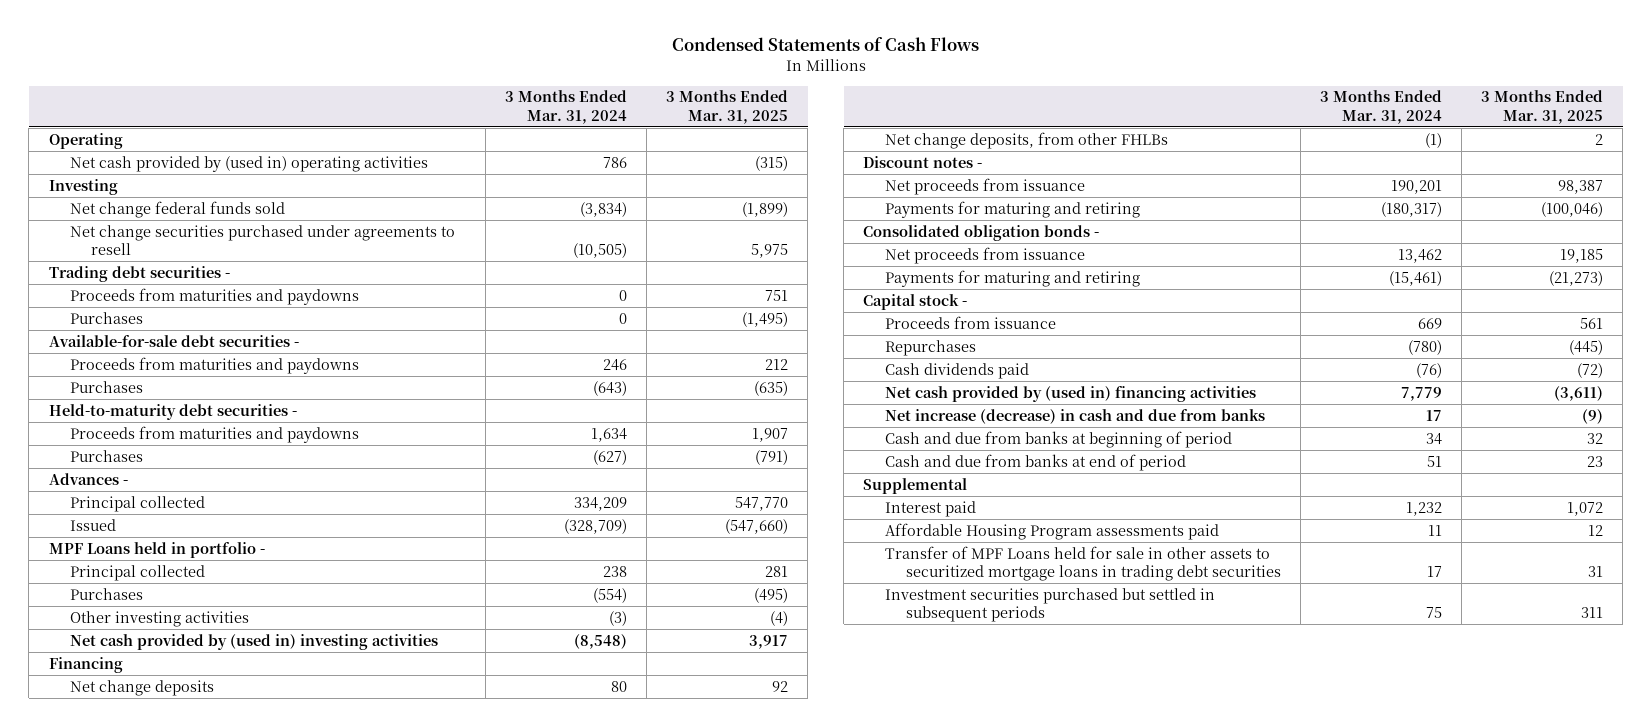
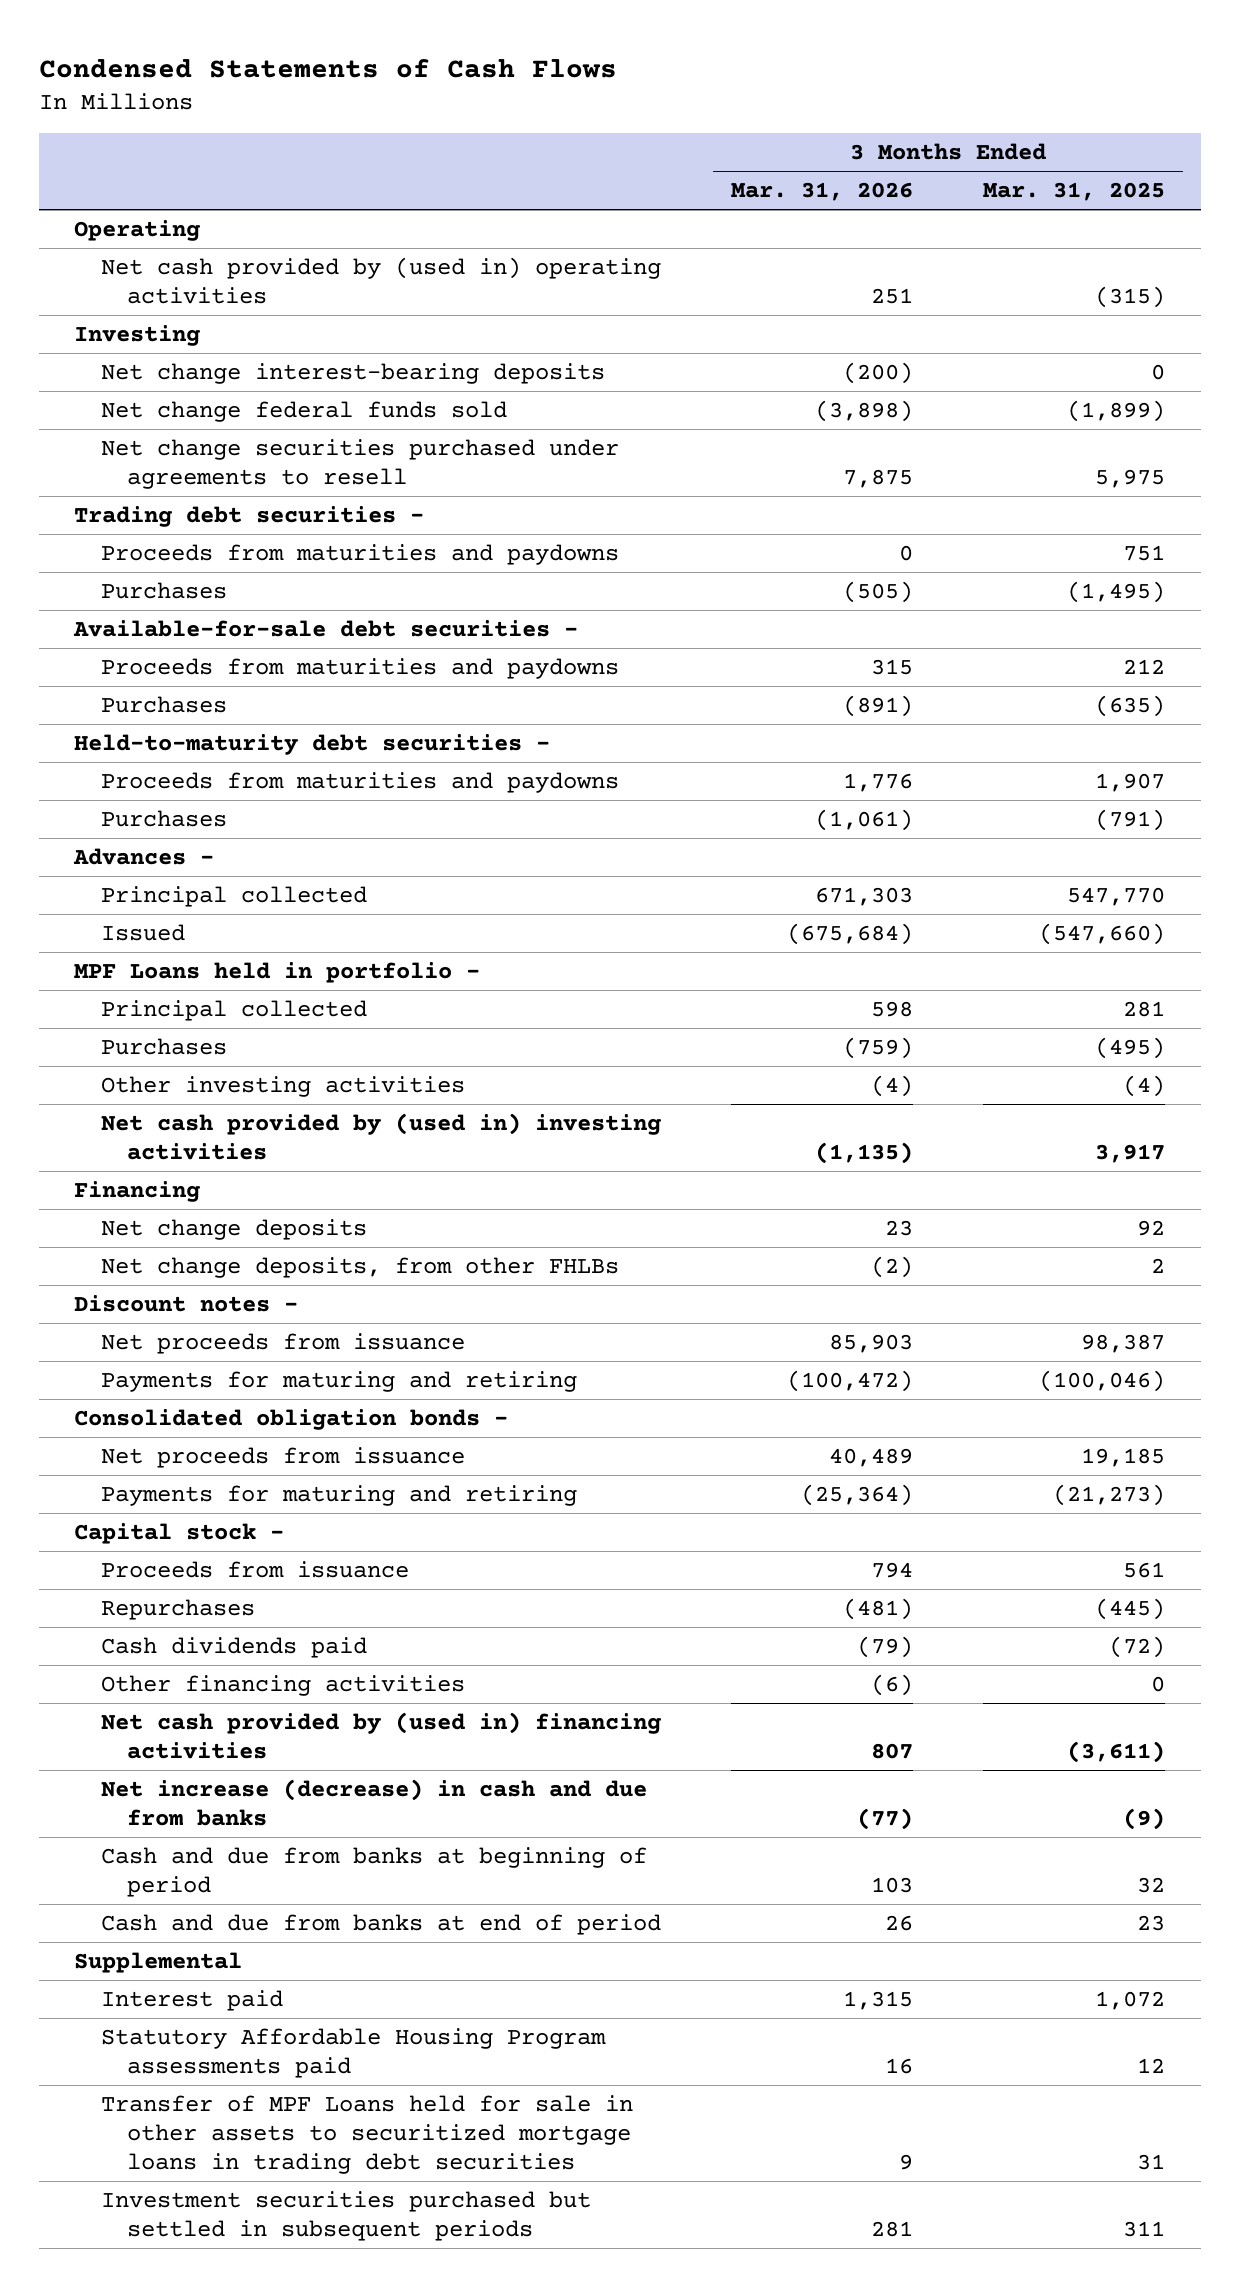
- | 3 Months Ended Mar. 31, 2024 | 3 Months Ended Mar. 31, 2025
+ | 3 Months Ended Mar. 31, 2026 | 3 Months Ended Mar. 31, 2025
+ Net change interest-bearing deposits | (200) | 0
+ Other financing activities | (6) | 0
- Affordable Housing Program assessments paid | 11 | 12
+ Statutory Affordable Housing Program assessments paid | 16 | 12

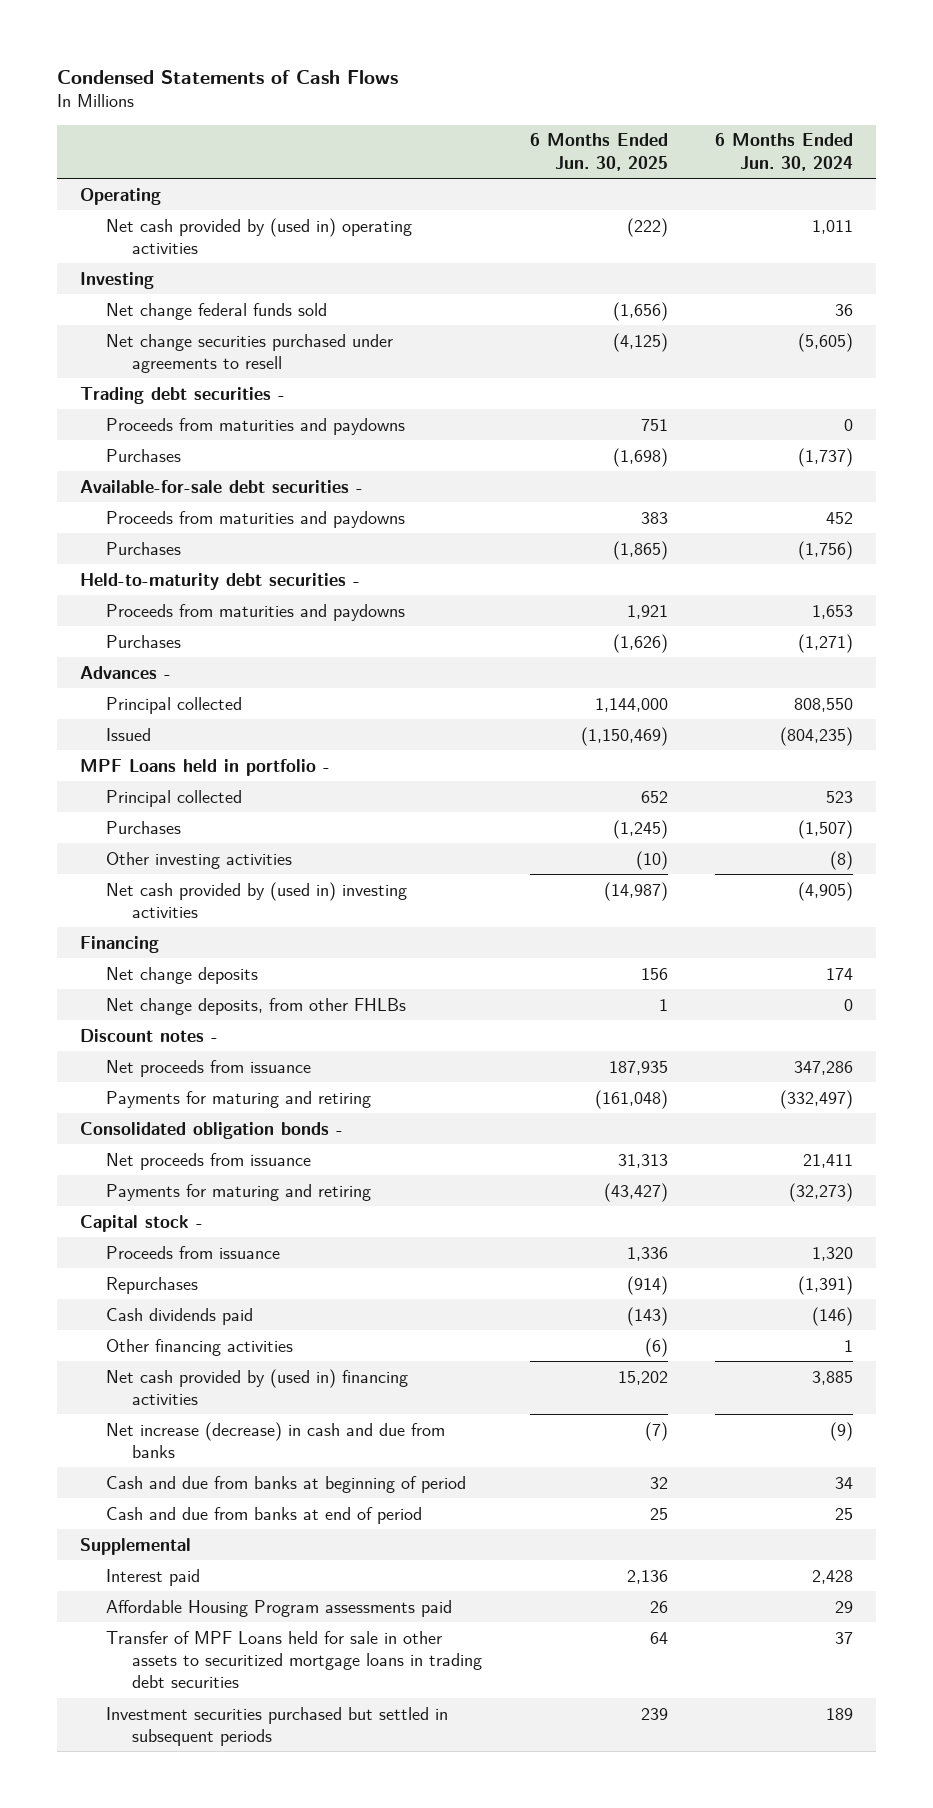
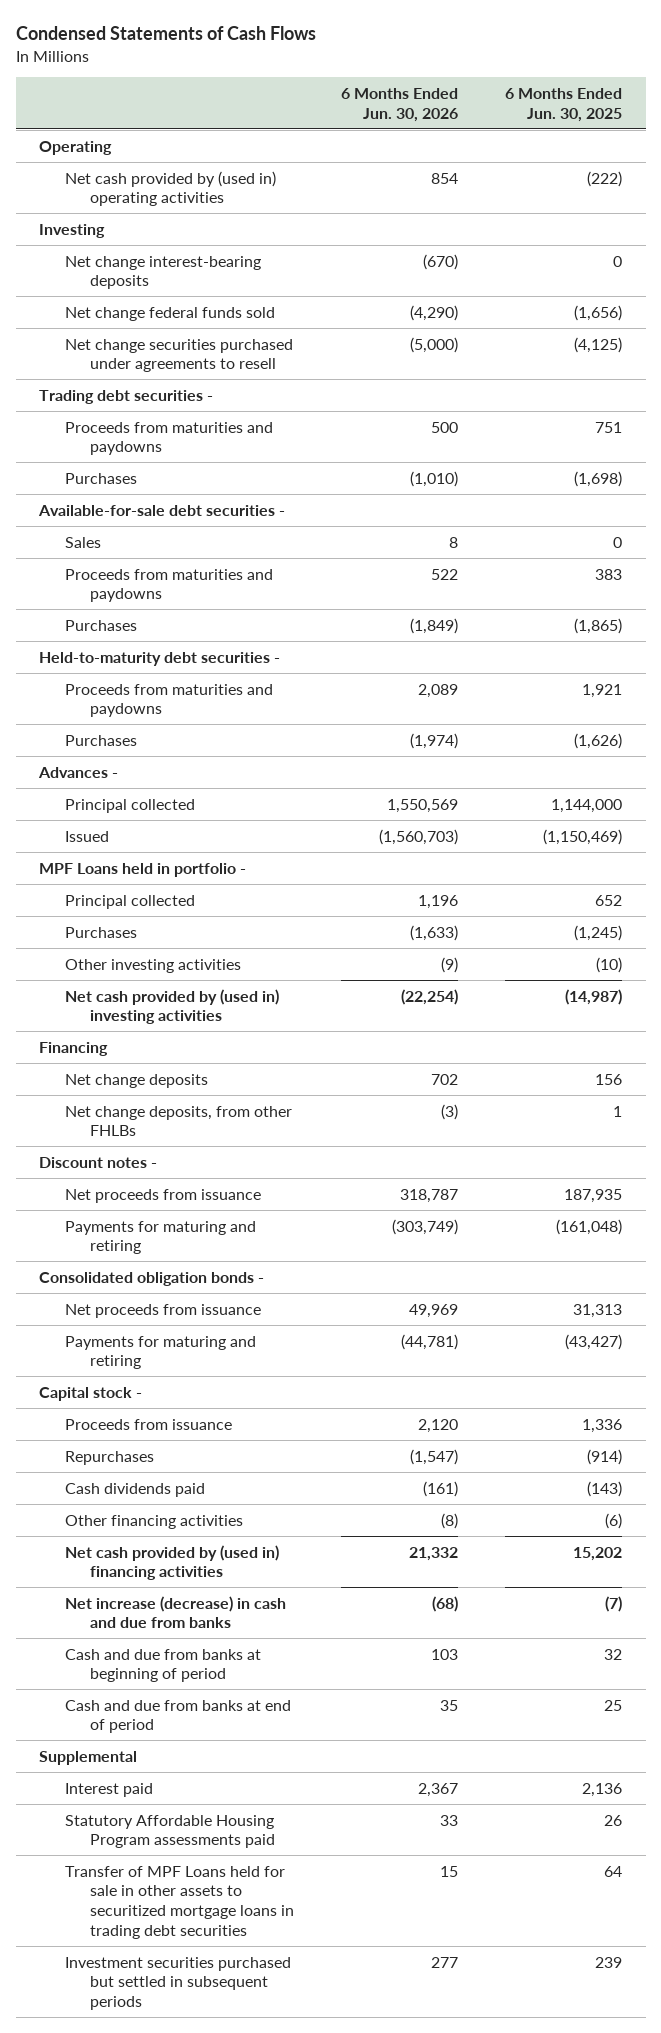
- | 6 Months Ended Jun. 30, 2025 | 6 Months Ended Jun. 30, 2024
+ | 6 Months Ended Jun. 30, 2026 | 6 Months Ended Jun. 30, 2025
+ Net change interest-bearing deposits | (670) | 0
+ Sales | 8 | 0
- Affordable Housing Program assessments paid | 26 | 29
+ Statutory Affordable Housing Program assessments paid | 33 | 26

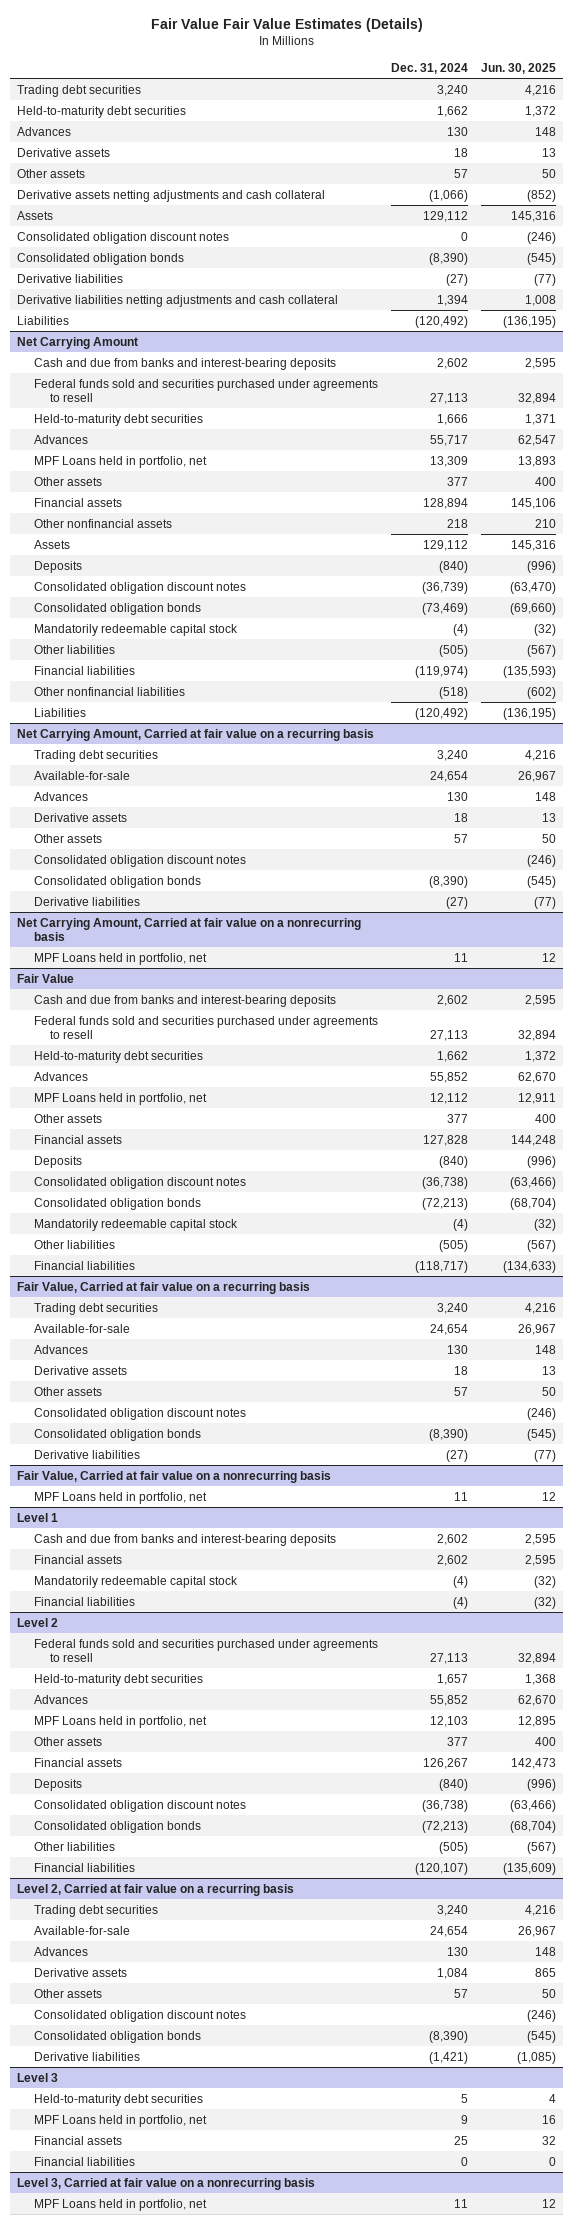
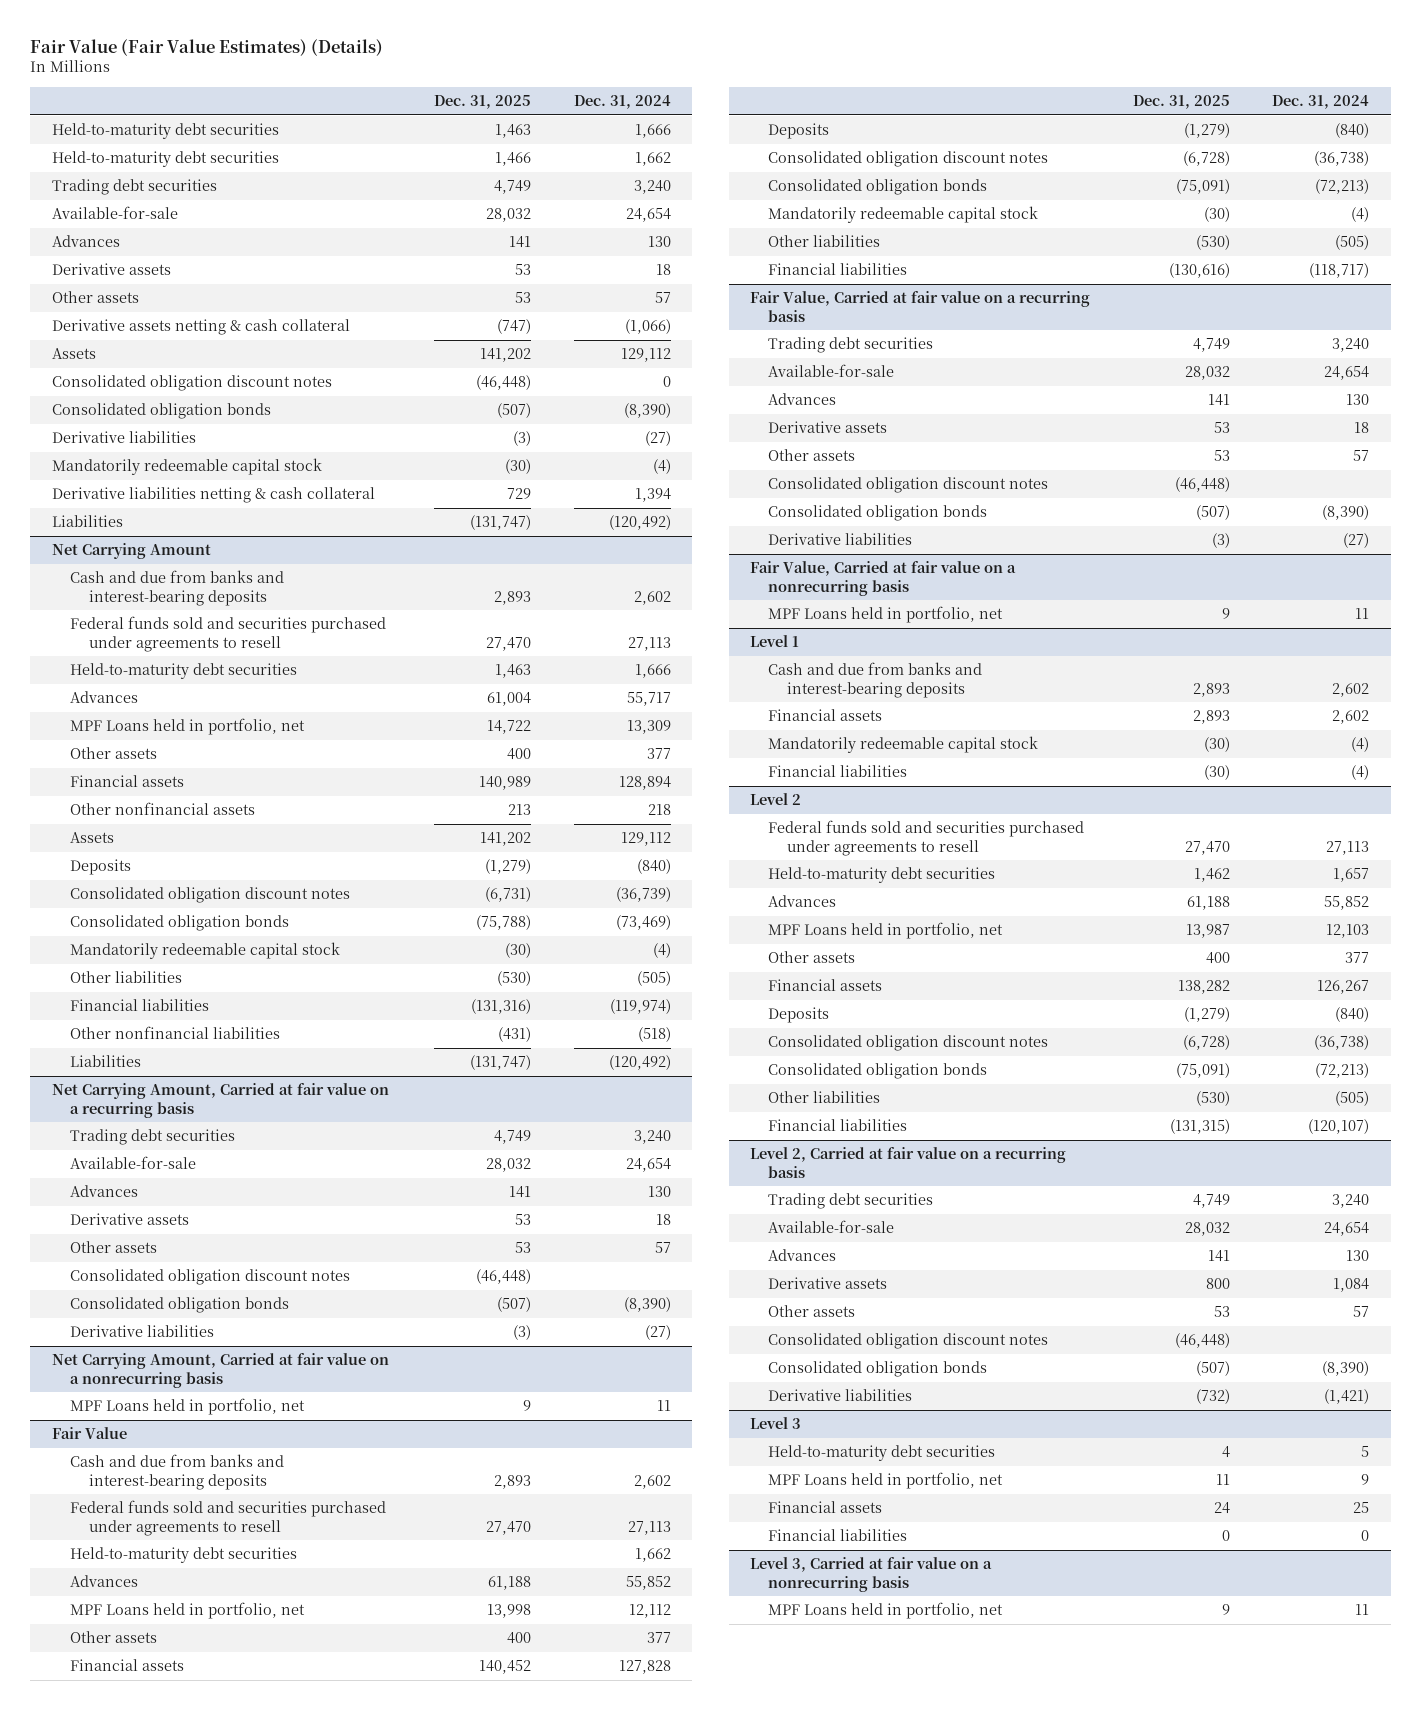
- Fair Value Fair Value Estimates (Details)
+ Fair Value (Fair Value Estimates) (Details)
- | Dec. 31, 2024 | Jun. 30, 2025
+ | Dec. 31, 2025 | Dec. 31, 2024
+ Held-to-maturity debt securities | 1,463 | 1,666
moved down: Trading debt securities | 4,749 | 3,240
+ Available-for-sale | 28,032 | 24,654
- Derivative assets netting adjustments and cash collateral | (1,066) | (852)
+ Derivative assets netting & cash collateral | (747) | (1,066)
- Derivative liabilities netting adjustments and cash collateral | 1,394 | 1,008
+ Mandatorily redeemable capital stock | (30) | (4)
+ Derivative liabilities netting & cash collateral | 729 | 1,394

